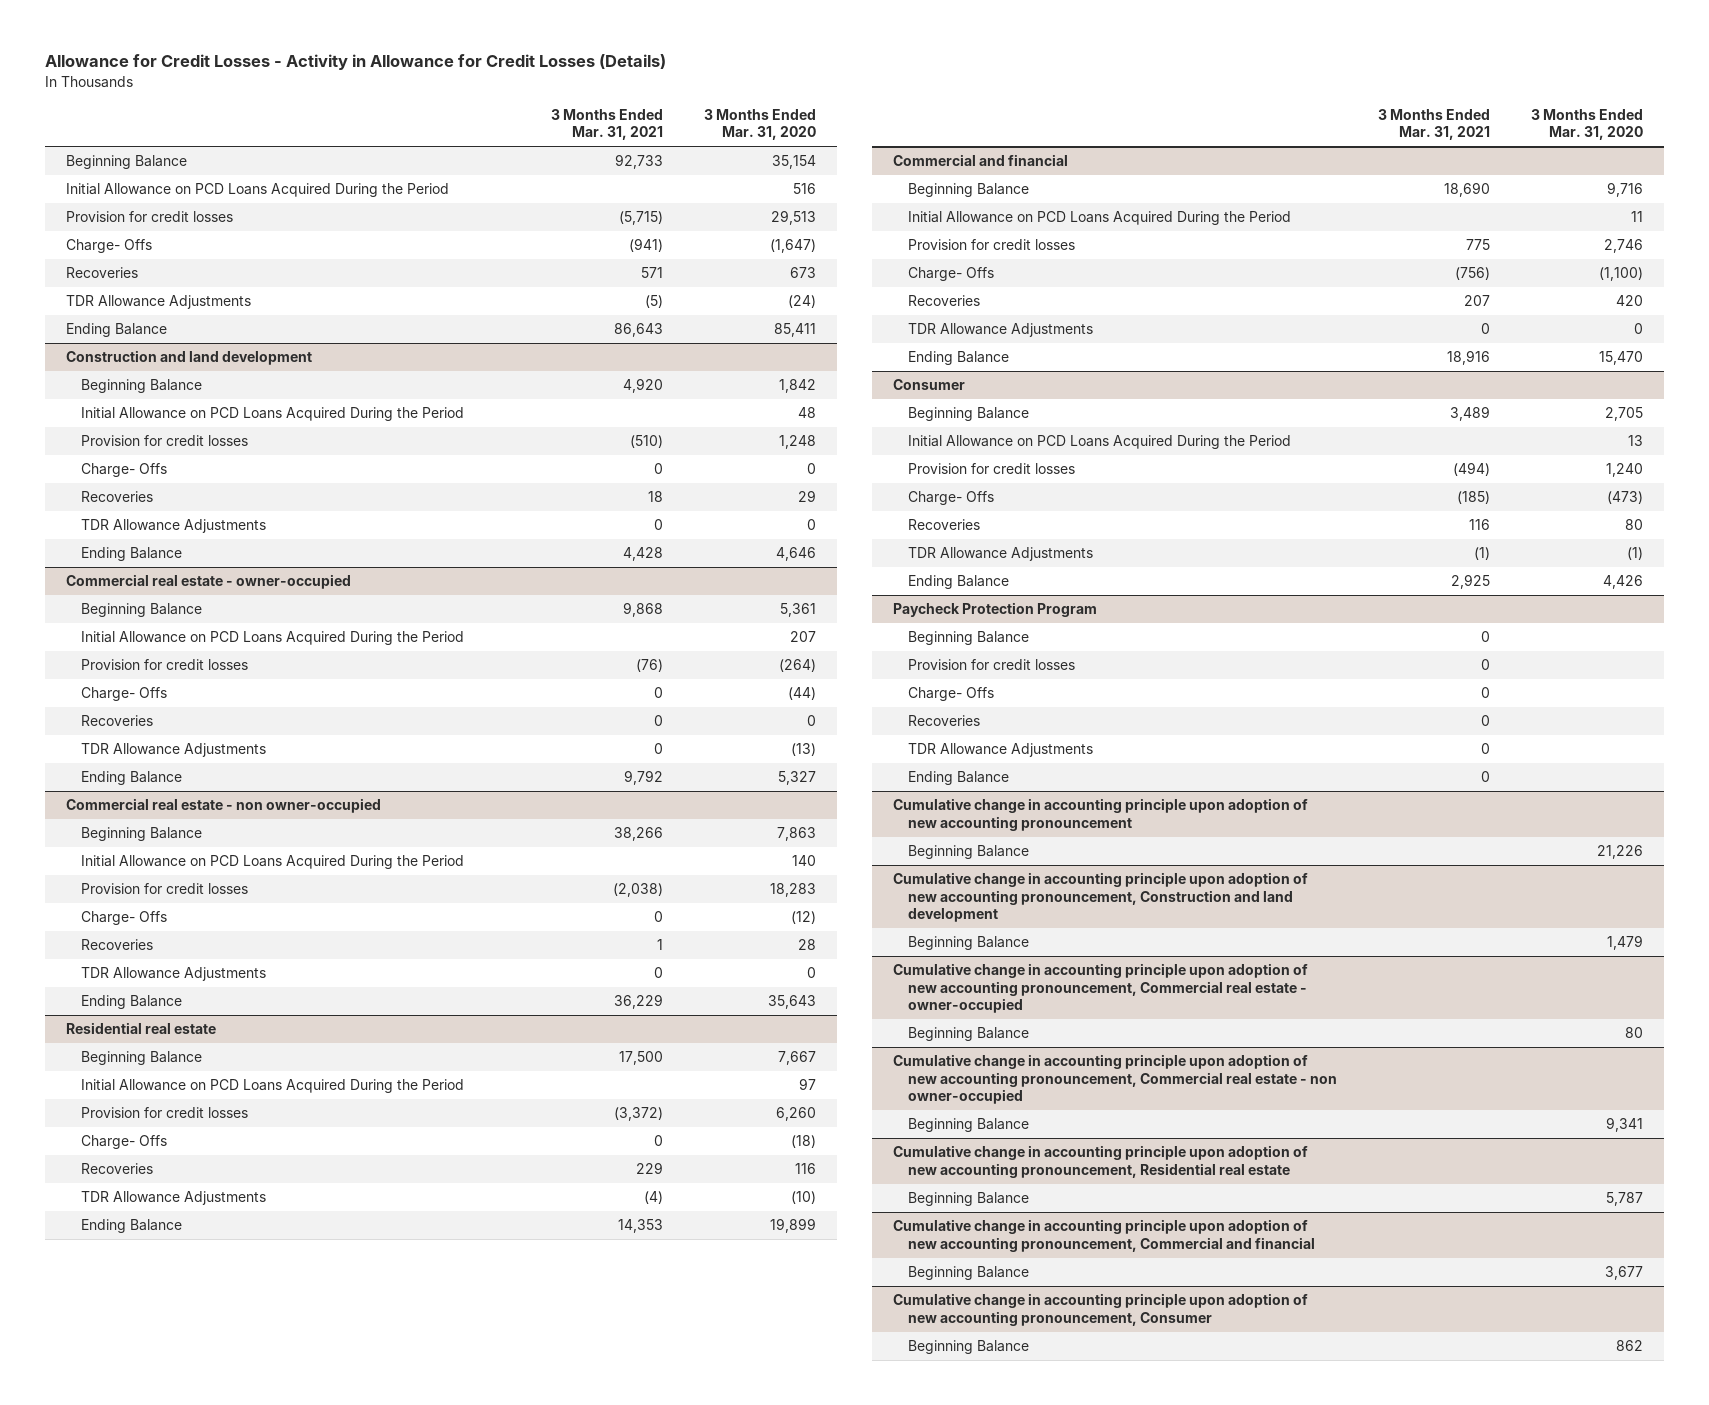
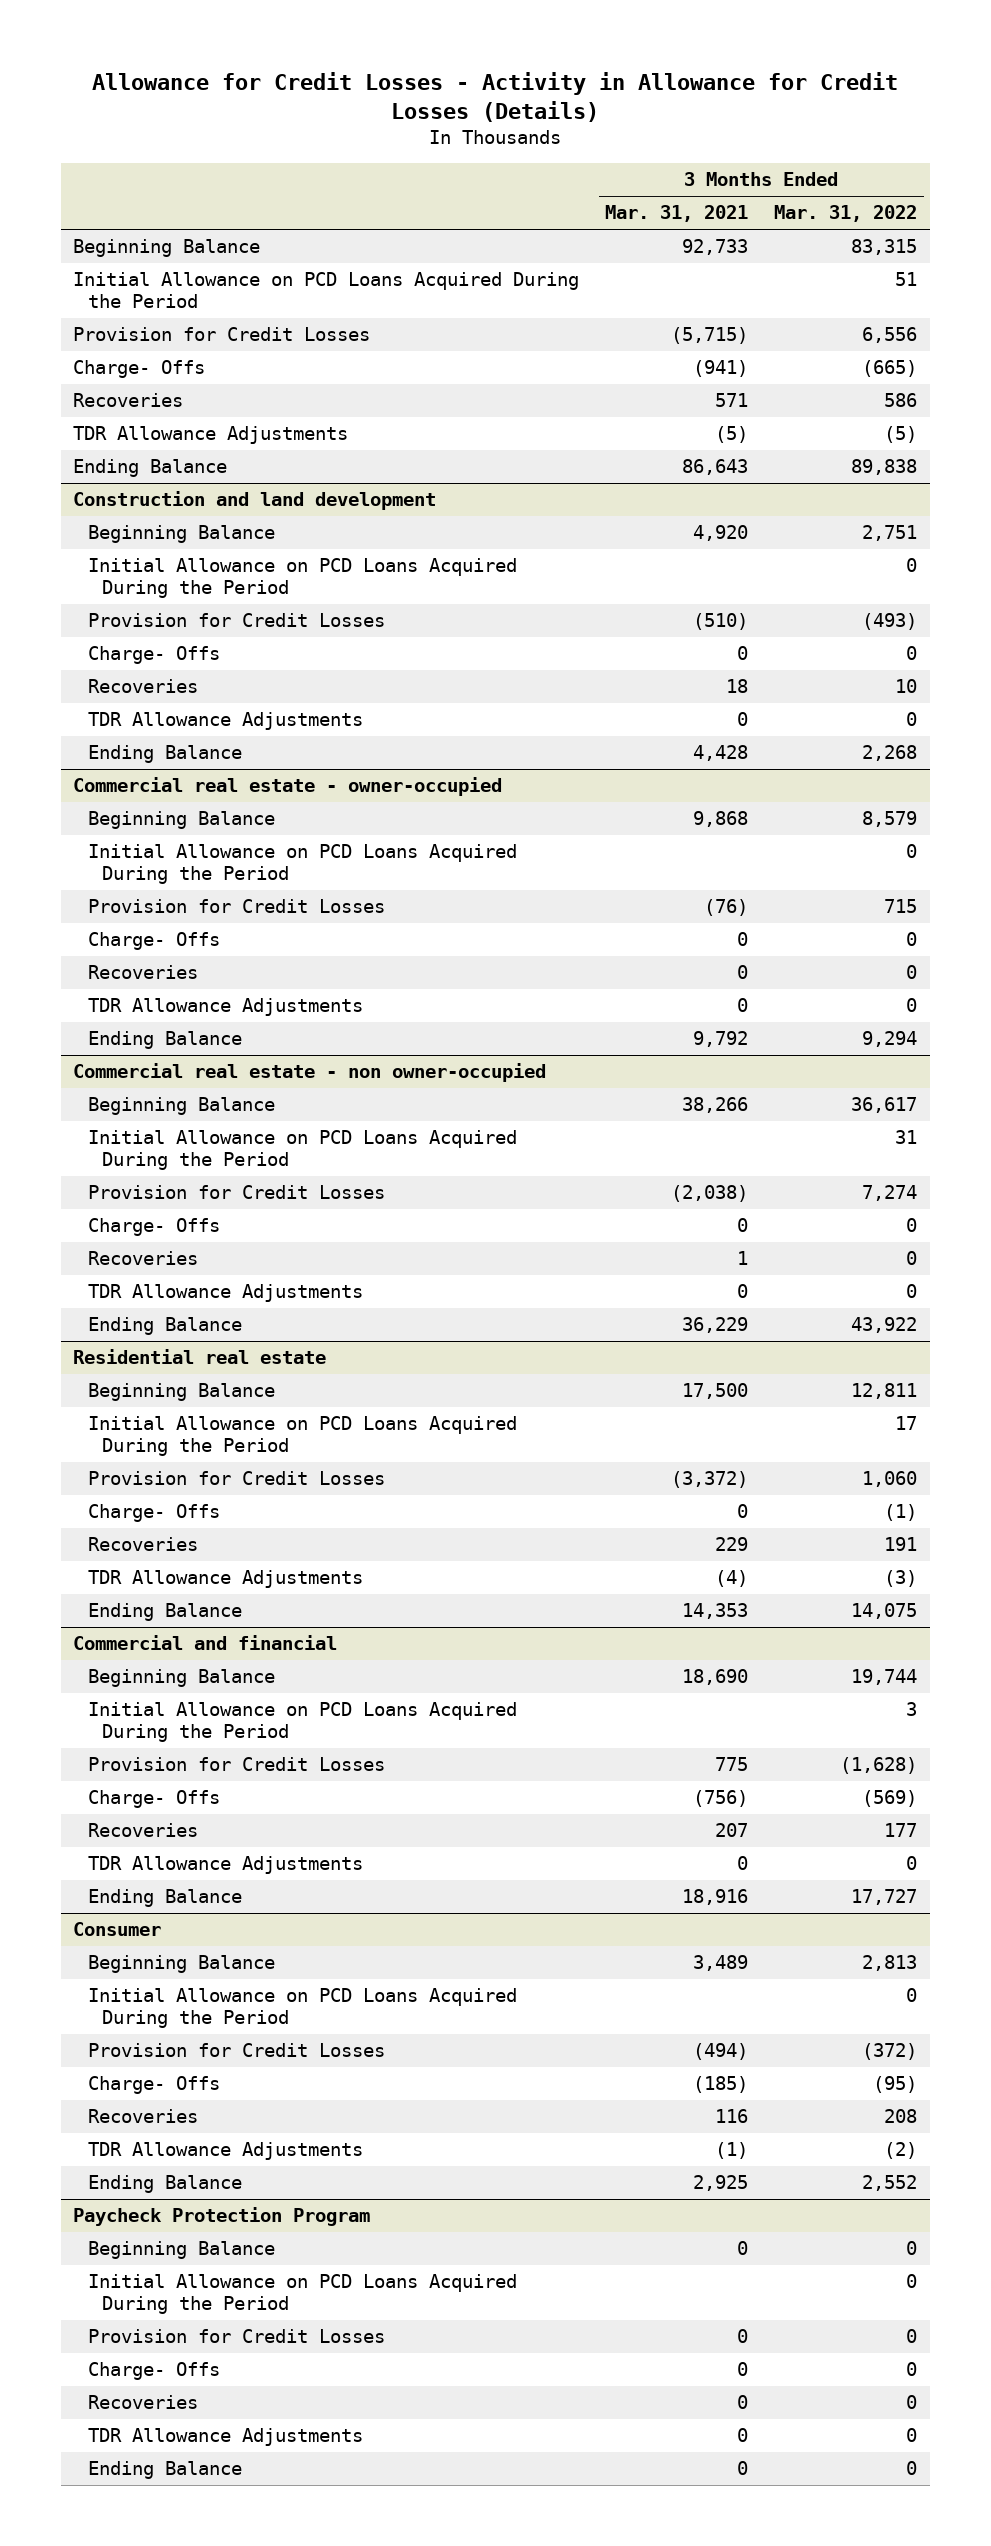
- | 3 Months Ended Mar. 31, 2021 | 3 Months Ended Mar. 31, 2020
+ | 3 Months Ended Mar. 31, 2021 | 3 Months Ended Mar. 31, 2022
- Provision for credit losses | (5,715) | 29,513
+ Provision for Credit Losses | (5,715) | 6,556
@ Construction and land development
- Provision for credit losses | (510) | 1,248
+ Provision for Credit Losses | (510) | (493)
@ Commercial real estate - owner-occupied
- Provision for credit losses | (76) | (264)
+ Provision for Credit Losses | (76) | 715
@ Commercial real estate - non owner-occupied
- Provision for credit losses | (2,038) | 18,283
+ Provision for Credit Losses | (2,038) | 7,274
@ Residential real estate
- Provision for credit losses | (3,372) | 6,260
+ Provision for Credit Losses | (3,372) | 1,060
@ Commercial and financial
- Provision for credit losses | 775 | 2,746
+ Provision for Credit Losses | 775 | (1,628)
@ Consumer
- Provision for credit losses | (494) | 1,240
+ Provision for Credit Losses | (494) | (372)
@ Paycheck Protection Program
- Provision for credit losses | 0 |
+ Initial Allowance on PCD Loans Acquired During the Period | | 0
+ Provision for Credit Losses | 0 | 0
- Cumulative change in accounting principle upon adoption of new accounting pronouncement
- Beginning Balance | | 21,226
- Cumulative change in accounting principle upon adoption of new accounting pronouncement, Construction and land development
- Beginning Balance | | 1,479
- Cumulative change in accounting principle upon adoption of new accounting pronouncement, Commercial real estate - owner-occupied
- Beginning Balance | | 80
- Cumulative change in accounting principle upon adoption of new accounting pronouncement, Commercial real estate - non owner-occupied
- Beginning Balance | | 9,341
- Cumulative change in accounting principle upon adoption of new accounting pronouncement, Residential real estate
- Beginning Balance | | 5,787
- Cumulative change in accounting principle upon adoption of new accounting pronouncement, Commercial and financial
- Beginning Balance | | 3,677
- Cumulative change in accounting principle upon adoption of new accounting pronouncement, Consumer
- Beginning Balance | | 862

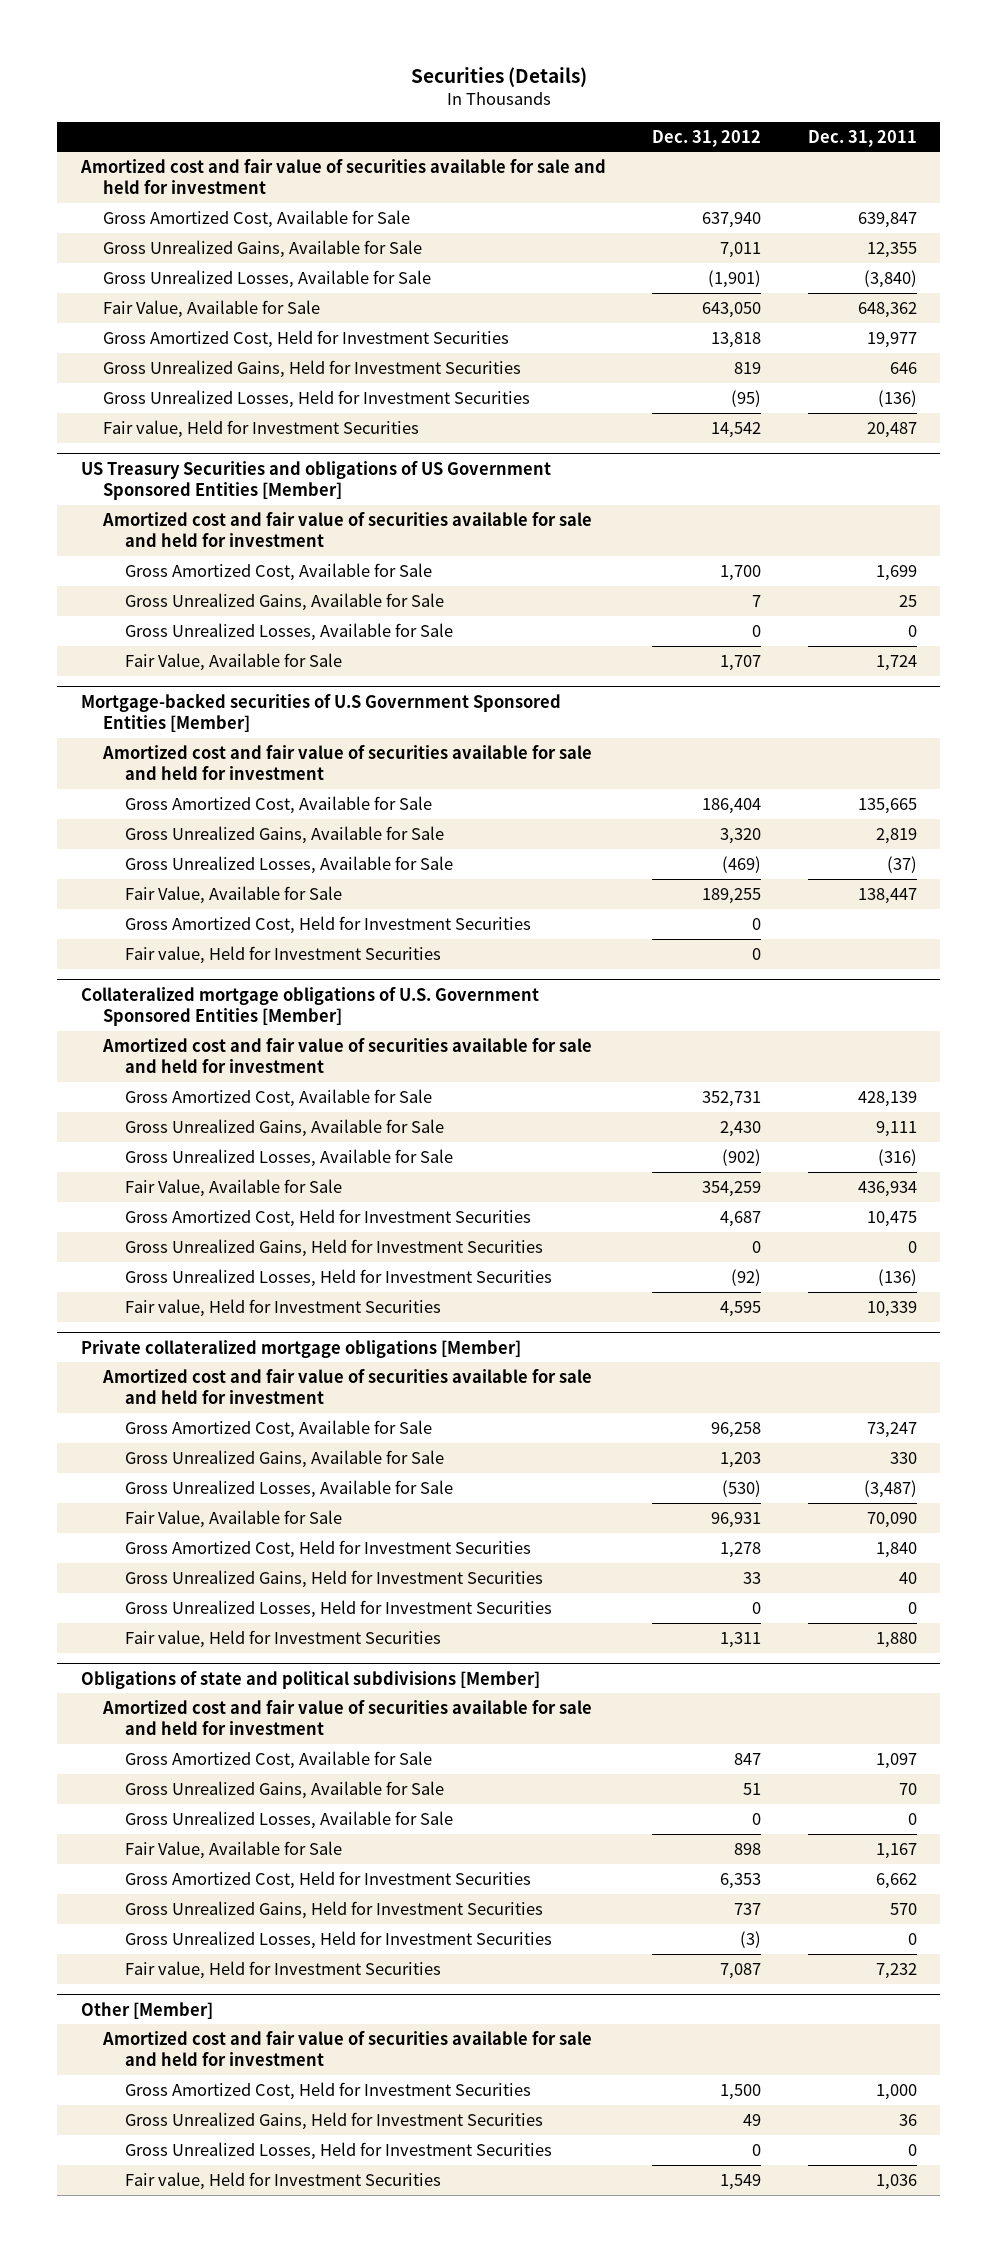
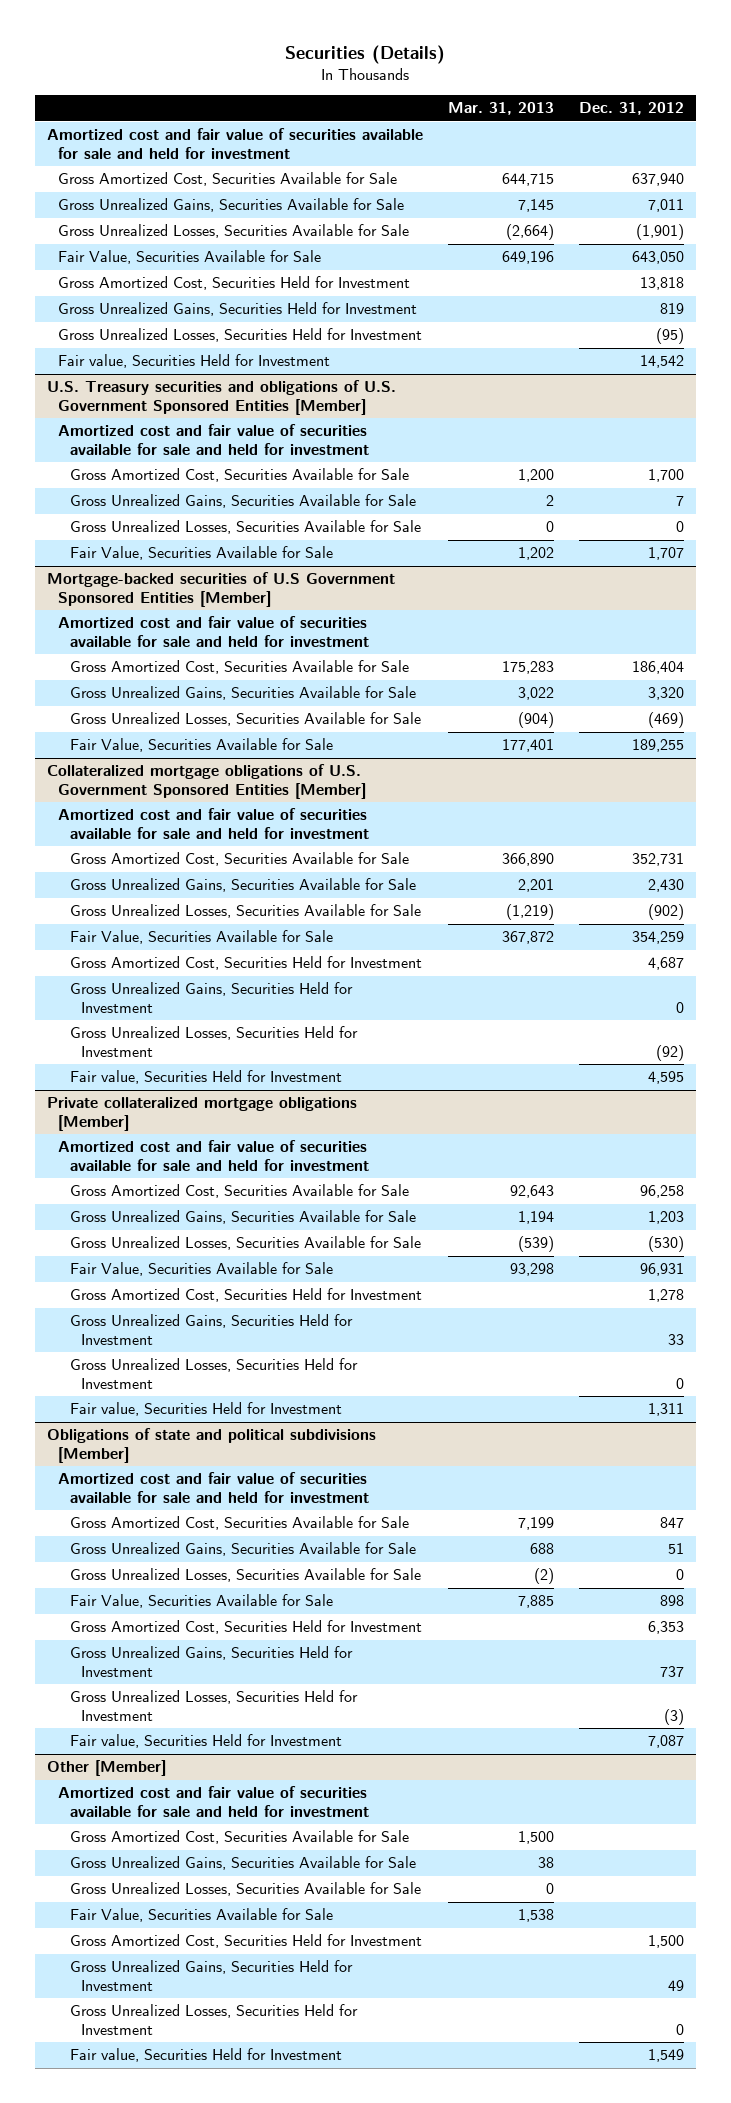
- | Dec. 31, 2012 | Dec. 31, 2011
+ | Mar. 31, 2013 | Dec. 31, 2012
- Gross Amortized Cost, Available for Sale | 637,940 | 639,847
- Gross Unrealized Gains, Available for Sale | 7,011 | 12,355
- Gross Unrealized Losses, Available for Sale | (1,901) | (3,840)
- Fair Value, Available for Sale | 643,050 | 648,362
- Gross Amortized Cost, Held for Investment Securities | 13,818 | 19,977
- Gross Unrealized Gains, Held for Investment Securities | 819 | 646
- Gross Unrealized Losses, Held for Investment Securities | (95) | (136)
- Fair value, Held for Investment Securities | 14,542 | 20,487
- US Treasury Securities and obligations of US Government Sponsored Entities [Member]
+ Gross Amortized Cost, Securities Available for Sale | 644,715 | 637,940
+ Gross Unrealized Gains, Securities Available for Sale | 7,145 | 7,011
+ Gross Unrealized Losses, Securities Available for Sale | (2,664) | (1,901)
+ Fair Value, Securities Available for Sale | 649,196 | 643,050
+ Gross Amortized Cost, Securities Held for Investment | | 13,818
+ Gross Unrealized Gains, Securities Held for Investment | | 819
+ Gross Unrealized Losses, Securities Held for Investment | | (95)
+ Fair value, Securities Held for Investment | | 14,542
+ U.S. Treasury securities and obligations of U.S. Government Sponsored Entities [Member]
- Gross Amortized Cost, Available for Sale | 1,700 | 1,699
- Gross Unrealized Gains, Available for Sale | 7 | 25
- Gross Unrealized Losses, Available for Sale | 0 | 0
- Fair Value, Available for Sale | 1,707 | 1,724
+ Gross Amortized Cost, Securities Available for Sale | 1,200 | 1,700
+ Gross Unrealized Gains, Securities Available for Sale | 2 | 7
+ Gross Unrealized Losses, Securities Available for Sale | 0 | 0
+ Fair Value, Securities Available for Sale | 1,202 | 1,707
@ Mortgage-backed securities of U.S Government Sponsored Entities [Member]
- Gross Amortized Cost, Available for Sale | 186,404 | 135,665
- Gross Unrealized Gains, Available for Sale | 3,320 | 2,819
- Gross Unrealized Losses, Available for Sale | (469) | (37)
- Fair Value, Available for Sale | 189,255 | 138,447
- Gross Amortized Cost, Held for Investment Securities | 0 |
- Fair value, Held for Investment Securities | 0 |
+ Gross Amortized Cost, Securities Available for Sale | 175,283 | 186,404
+ Gross Unrealized Gains, Securities Available for Sale | 3,022 | 3,320
+ Gross Unrealized Losses, Securities Available for Sale | (904) | (469)
+ Fair Value, Securities Available for Sale | 177,401 | 189,255
@ Collateralized mortgage obligations of U.S. Government Sponsored Entities [Member]
- Gross Amortized Cost, Available for Sale | 352,731 | 428,139
- Gross Unrealized Gains, Available for Sale | 2,430 | 9,111
- Gross Unrealized Losses, Available for Sale | (902) | (316)
- Fair Value, Available for Sale | 354,259 | 436,934
- Gross Amortized Cost, Held for Investment Securities | 4,687 | 10,475
- Gross Unrealized Gains, Held for Investment Securities | 0 | 0
- Gross Unrealized Losses, Held for Investment Securities | (92) | (136)
- Fair value, Held for Investment Securities | 4,595 | 10,339
+ Gross Amortized Cost, Securities Available for Sale | 366,890 | 352,731
+ Gross Unrealized Gains, Securities Available for Sale | 2,201 | 2,430
+ Gross Unrealized Losses, Securities Available for Sale | (1,219) | (902)
+ Fair Value, Securities Available for Sale | 367,872 | 354,259
+ Gross Amortized Cost, Securities Held for Investment | | 4,687
+ Gross Unrealized Gains, Securities Held for Investment | | 0
+ Gross Unrealized Losses, Securities Held for Investment | | (92)
+ Fair value, Securities Held for Investment | | 4,595
@ Private collateralized mortgage obligations [Member]
- Gross Amortized Cost, Available for Sale | 96,258 | 73,247
- Gross Unrealized Gains, Available for Sale | 1,203 | 330
- Gross Unrealized Losses, Available for Sale | (530) | (3,487)
- Fair Value, Available for Sale | 96,931 | 70,090
- Gross Amortized Cost, Held for Investment Securities | 1,278 | 1,840
- Gross Unrealized Gains, Held for Investment Securities | 33 | 40
- Gross Unrealized Losses, Held for Investment Securities | 0 | 0
- Fair value, Held for Investment Securities | 1,311 | 1,880
+ Gross Amortized Cost, Securities Available for Sale | 92,643 | 96,258
+ Gross Unrealized Gains, Securities Available for Sale | 1,194 | 1,203
+ Gross Unrealized Losses, Securities Available for Sale | (539) | (530)
+ Fair Value, Securities Available for Sale | 93,298 | 96,931
+ Gross Amortized Cost, Securities Held for Investment | | 1,278
+ Gross Unrealized Gains, Securities Held for Investment | | 33
+ Gross Unrealized Losses, Securities Held for Investment | | 0
+ Fair value, Securities Held for Investment | | 1,311
@ Obligations of state and political subdivisions [Member]
- Gross Amortized Cost, Available for Sale | 847 | 1,097
- Gross Unrealized Gains, Available for Sale | 51 | 70
- Gross Unrealized Losses, Available for Sale | 0 | 0
- Fair Value, Available for Sale | 898 | 1,167
- Gross Amortized Cost, Held for Investment Securities | 6,353 | 6,662
- Gross Unrealized Gains, Held for Investment Securities | 737 | 570
- Gross Unrealized Losses, Held for Investment Securities | (3) | 0
- Fair value, Held for Investment Securities | 7,087 | 7,232
+ Gross Amortized Cost, Securities Available for Sale | 7,199 | 847
+ Gross Unrealized Gains, Securities Available for Sale | 688 | 51
+ Gross Unrealized Losses, Securities Available for Sale | (2) | 0
+ Fair Value, Securities Available for Sale | 7,885 | 898
+ Gross Amortized Cost, Securities Held for Investment | | 6,353
+ Gross Unrealized Gains, Securities Held for Investment | | 737
+ Gross Unrealized Losses, Securities Held for Investment | | (3)
+ Fair value, Securities Held for Investment | | 7,087
@ Other [Member]
- Gross Amortized Cost, Held for Investment Securities | 1,500 | 1,000
- Gross Unrealized Gains, Held for Investment Securities | 49 | 36
- Gross Unrealized Losses, Held for Investment Securities | 0 | 0
- Fair value, Held for Investment Securities | 1,549 | 1,036
+ Gross Amortized Cost, Securities Available for Sale | 1,500 |
+ Gross Unrealized Gains, Securities Available for Sale | 38 |
+ Gross Unrealized Losses, Securities Available for Sale | 0 |
+ Fair Value, Securities Available for Sale | 1,538 |
+ Gross Amortized Cost, Securities Held for Investment | | 1,500
+ Gross Unrealized Gains, Securities Held for Investment | | 49
+ Gross Unrealized Losses, Securities Held for Investment | | 0
+ Fair value, Securities Held for Investment | | 1,549

